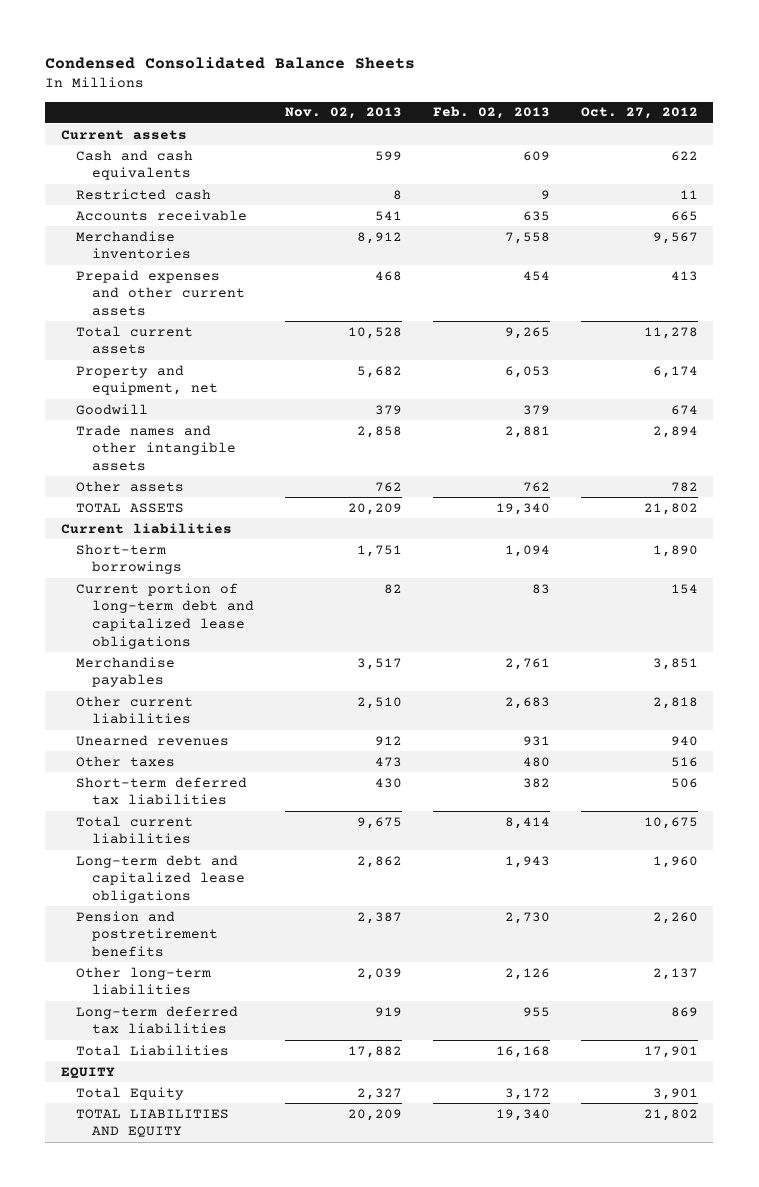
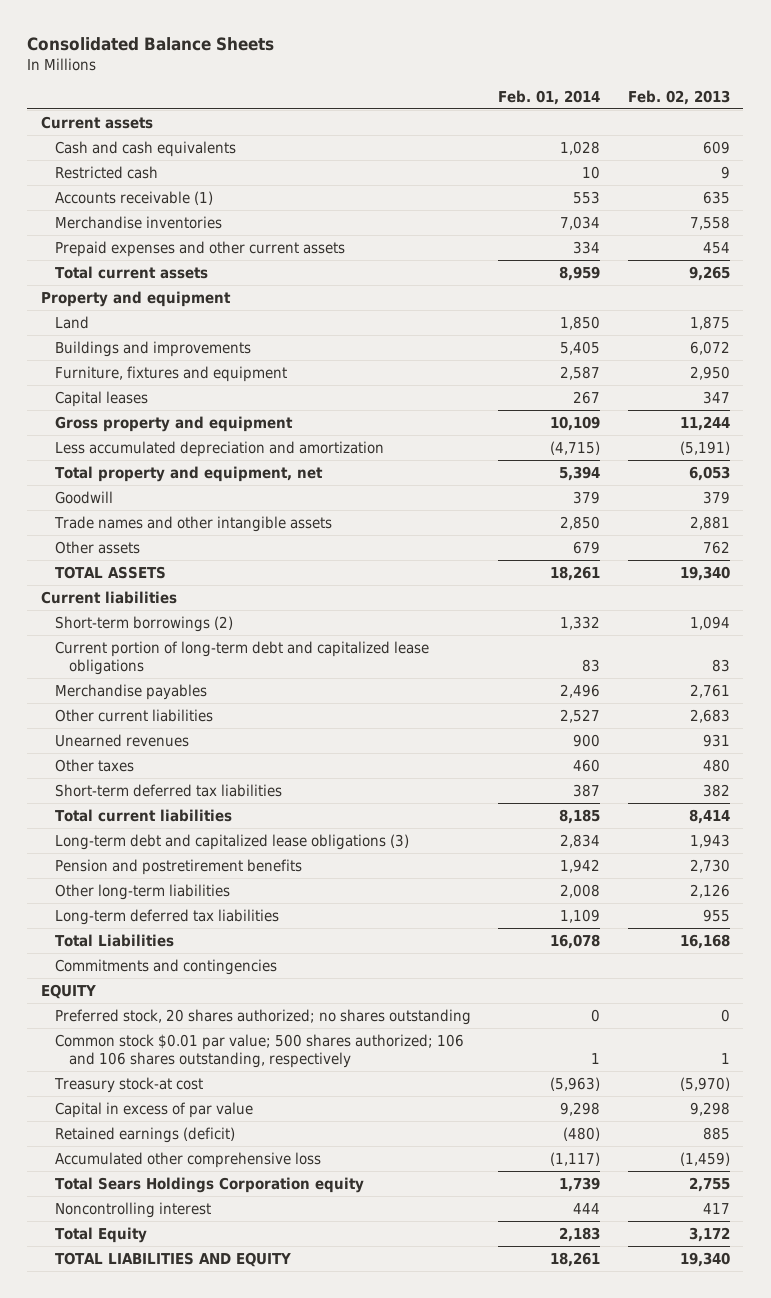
- Condensed Consolidated Balance Sheets
+ Consolidated Balance Sheets
- | Nov. 02, 2013 | Feb. 02, 2013 | Oct. 27, 2012
+ | Feb. 01, 2014 | Feb. 02, 2013
- Accounts receivable | 541 | 635 | 665
+ Accounts receivable (1) | 553 | 635
- Property and equipment, net | 5,682 | 6,053 | 6,174
+ Property and equipment
+ Land | 1,850 | 1,875
+ Buildings and improvements | 5,405 | 6,072
+ Furniture, fixtures and equipment | 2,587 | 2,950
+ Capital leases | 267 | 347
+ Gross property and equipment | 10,109 | 11,244
+ Less accumulated depreciation and amortization | (4,715) | (5,191)
+ Total property and equipment, net | 5,394 | 6,053
- Short-term borrowings | 1,751 | 1,094 | 1,890
+ Short-term borrowings (2) | 1,332 | 1,094
- Long-term debt and capitalized lease obligations | 2,862 | 1,943 | 1,960
+ Long-term debt and capitalized lease obligations (3) | 2,834 | 1,943
+ Commitments and contingencies
+ Preferred stock, 20 shares authorized; no shares outstanding | 0 | 0
+ Common stock $0.01 par value; 500 shares authorized; 106 and 106 shares outstanding, respectively | 1 | 1
+ Treasury stock-at cost | (5,963) | (5,970)
+ Capital in excess of par value | 9,298 | 9,298
+ Retained earnings (deficit) | (480) | 885
+ Accumulated other comprehensive loss | (1,117) | (1,459)
+ Total Sears Holdings Corporation equity | 1,739 | 2,755
+ Noncontrolling interest | 444 | 417

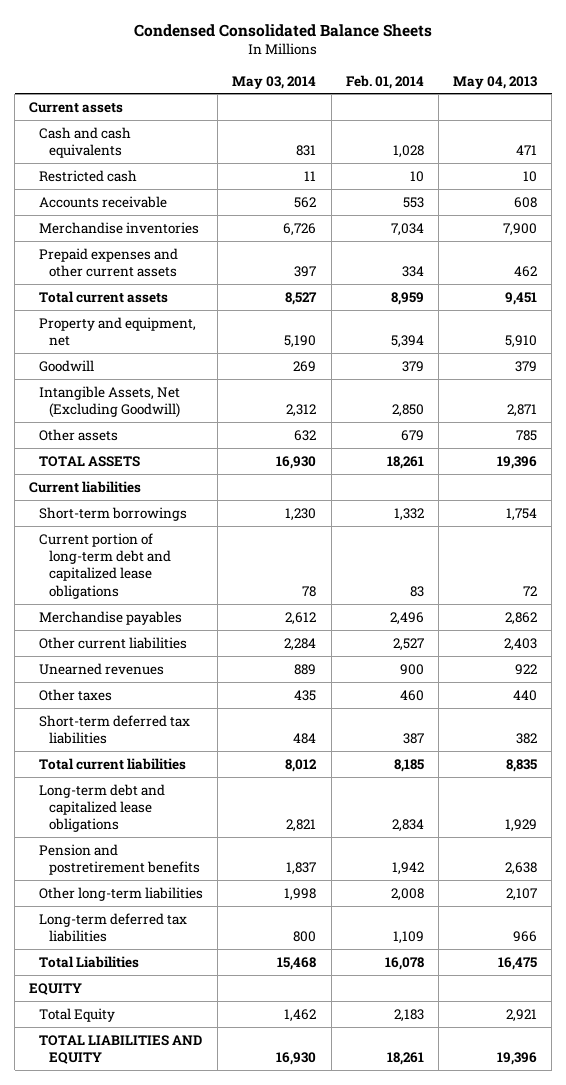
- Consolidated Balance Sheets
+ Condensed Consolidated Balance Sheets
- | Feb. 01, 2014 | Feb. 02, 2013
+ | May 03, 2014 | Feb. 01, 2014 | May 04, 2013
- Accounts receivable (1) | 553 | 635
+ Accounts receivable | 562 | 553 | 608
- Property and equipment
- Land | 1,850 | 1,875
- Buildings and improvements | 5,405 | 6,072
- Furniture, fixtures and equipment | 2,587 | 2,950
- Capital leases | 267 | 347
- Gross property and equipment | 10,109 | 11,244
- Less accumulated depreciation and amortization | (4,715) | (5,191)
- Total property and equipment, net | 5,394 | 6,053
+ Property and equipment, net | 5,190 | 5,394 | 5,910
- Trade names and other intangible assets | 2,850 | 2,881
+ Intangible Assets, Net (Excluding Goodwill) | 2,312 | 2,850 | 2,871
- Short-term borrowings (2) | 1,332 | 1,094
+ Short-term borrowings | 1,230 | 1,332 | 1,754
- Long-term debt and capitalized lease obligations (3) | 2,834 | 1,943
+ Long-term debt and capitalized lease obligations | 2,821 | 2,834 | 1,929
- Commitments and contingencies
- Preferred stock, 20 shares authorized; no shares outstanding | 0 | 0
- Common stock $0.01 par value; 500 shares authorized; 106 and 106 shares outstanding, respectively | 1 | 1
- Treasury stock-at cost | (5,963) | (5,970)
- Capital in excess of par value | 9,298 | 9,298
- Retained earnings (deficit) | (480) | 885
- Accumulated other comprehensive loss | (1,117) | (1,459)
- Total Sears Holdings Corporation equity | 1,739 | 2,755
- Noncontrolling interest | 444 | 417

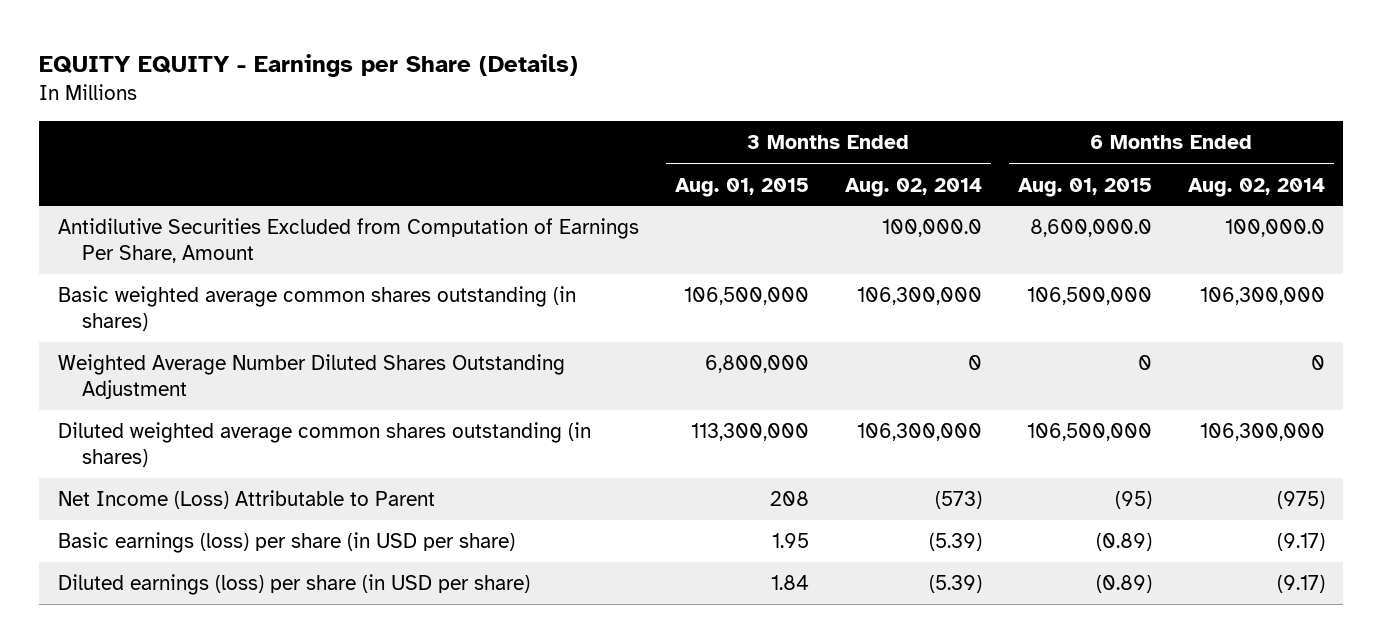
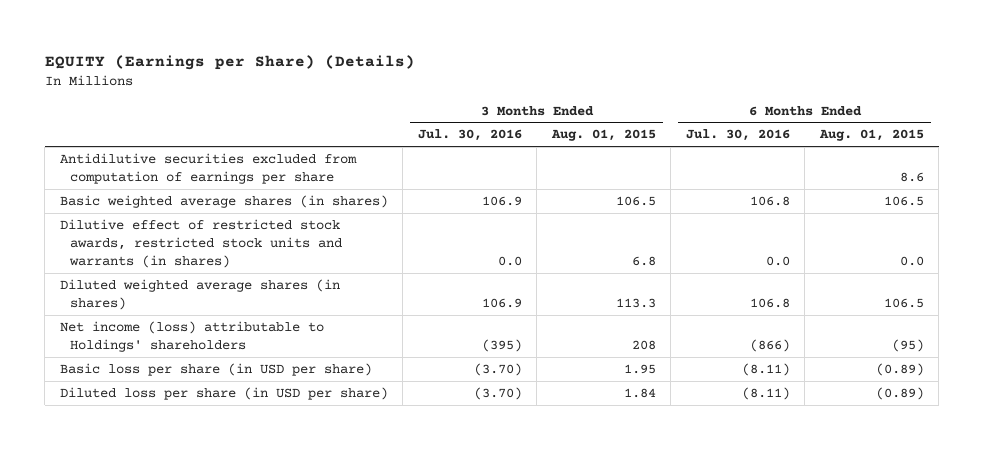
- EQUITY EQUITY - Earnings per Share (Details)
+ EQUITY (Earnings per Share) (Details)
- | 3 Months Ended Aug. 01, 2015 | 3 Months Ended Aug. 02, 2014 | 6 Months Ended Aug. 01, 2015 | 6 Months Ended Aug. 02, 2014
+ | 3 Months Ended Jul. 30, 2016 | 3 Months Ended Aug. 01, 2015 | 6 Months Ended Jul. 30, 2016 | 6 Months Ended Aug. 01, 2015
- Antidilutive Securities Excluded from Computation of Earnings Per Share, Amount | | 100,000.0 | 8,600,000.0 | 100,000.0
- Basic weighted average common shares outstanding (in shares) | 106,500,000 | 106,300,000 | 106,500,000 | 106,300,000
- Weighted Average Number Diluted Shares Outstanding Adjustment | 6,800,000 | 0 | 0 | 0
- Diluted weighted average common shares outstanding (in shares) | 113,300,000 | 106,300,000 | 106,500,000 | 106,300,000
- Net Income (Loss) Attributable to Parent | 208 | (573) | (95) | (975)
- Basic earnings (loss) per share (in USD per share) | 1.95 | (5.39) | (0.89) | (9.17)
- Diluted earnings (loss) per share (in USD per share) | 1.84 | (5.39) | (0.89) | (9.17)
+ Antidilutive securities excluded from computation of earnings per share | | | | 8.6
+ Basic weighted average shares (in shares) | 106.9 | 106.5 | 106.8 | 106.5
+ Dilutive effect of restricted stock awards, restricted stock units and warrants (in shares) | 0.0 | 6.8 | 0.0 | 0.0
+ Diluted weighted average shares (in shares) | 106.9 | 113.3 | 106.8 | 106.5
+ Net income (loss) attributable to Holdings' shareholders | (395) | 208 | (866) | (95)
+ Basic loss per share (in USD per share) | (3.70) | 1.95 | (8.11) | (0.89)
+ Diluted loss per share (in USD per share) | (3.70) | 1.84 | (8.11) | (0.89)

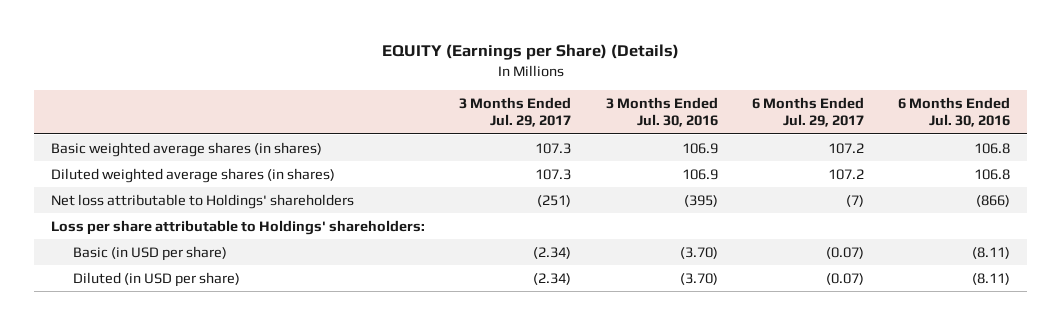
- | 3 Months Ended Jul. 30, 2016 | 3 Months Ended Aug. 01, 2015 | 6 Months Ended Jul. 30, 2016 | 6 Months Ended Aug. 01, 2015
+ | 3 Months Ended Jul. 29, 2017 | 3 Months Ended Jul. 30, 2016 | 6 Months Ended Jul. 29, 2017 | 6 Months Ended Jul. 30, 2016
- Antidilutive securities excluded from computation of earnings per share | | | | 8.6
- Dilutive effect of restricted stock awards, restricted stock units and warrants (in shares) | 0.0 | 6.8 | 0.0 | 0.0
- Net income (loss) attributable to Holdings' shareholders | (395) | 208 | (866) | (95)
- Basic loss per share (in USD per share) | (3.70) | 1.95 | (8.11) | (0.89)
- Diluted loss per share (in USD per share) | (3.70) | 1.84 | (8.11) | (0.89)
+ Net loss attributable to Holdings' shareholders | (251) | (395) | (7) | (866)
+ Loss per share attributable to Holdings' shareholders:
+ Basic (in USD per share) | (2.34) | (3.70) | (0.07) | (8.11)
+ Diluted (in USD per share) | (2.34) | (3.70) | (0.07) | (8.11)

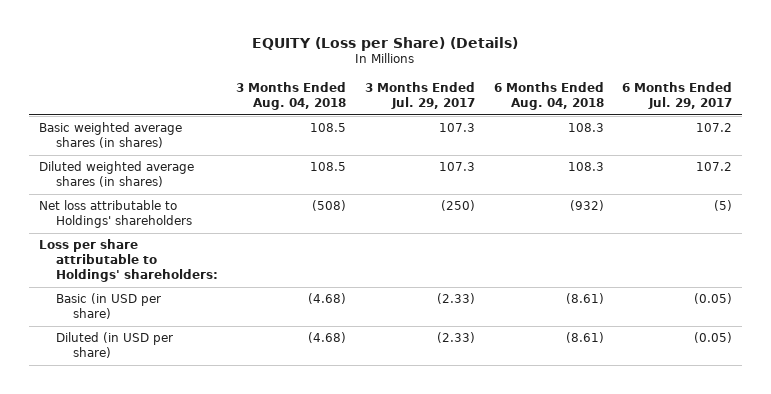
- EQUITY (Earnings per Share) (Details)
+ EQUITY (Loss per Share) (Details)
- | 3 Months Ended Jul. 29, 2017 | 3 Months Ended Jul. 30, 2016 | 6 Months Ended Jul. 29, 2017 | 6 Months Ended Jul. 30, 2016
+ | 3 Months Ended Aug. 04, 2018 | 3 Months Ended Jul. 29, 2017 | 6 Months Ended Aug. 04, 2018 | 6 Months Ended Jul. 29, 2017
- Net loss attributable to Holdings' shareholders | (251) | (395) | (7) | (866)
+ Net loss attributable to Holdings' shareholders | (508) | (250) | (932) | (5)
- Basic (in USD per share) | (2.34) | (3.70) | (0.07) | (8.11)
- Diluted (in USD per share) | (2.34) | (3.70) | (0.07) | (8.11)
+ Basic (in USD per share) | (4.68) | (2.33) | (8.61) | (0.05)
+ Diluted (in USD per share) | (4.68) | (2.33) | (8.61) | (0.05)

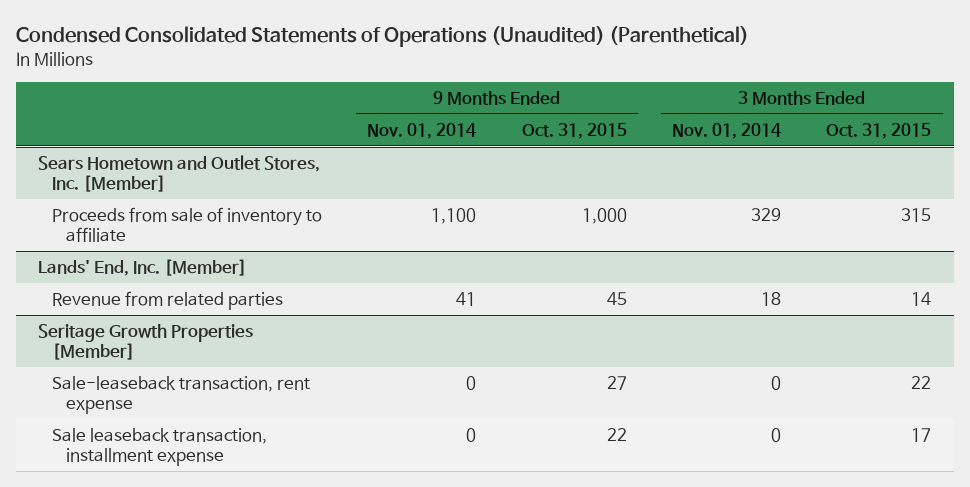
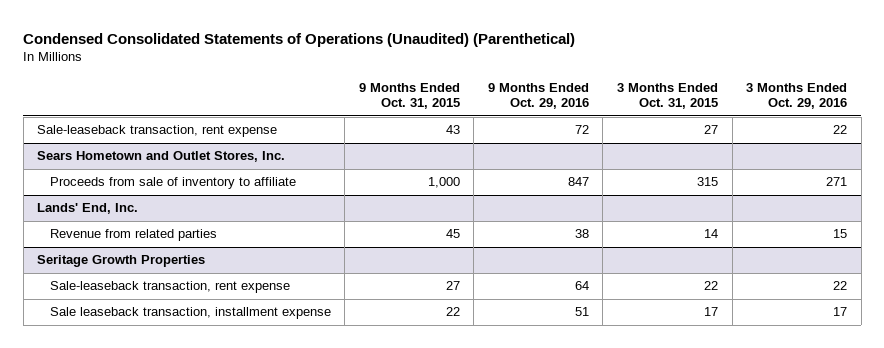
- | 9 Months Ended Nov. 01, 2014 | 9 Months Ended Oct. 31, 2015 | 3 Months Ended Nov. 01, 2014 | 3 Months Ended Oct. 31, 2015
+ | 9 Months Ended Oct. 31, 2015 | 9 Months Ended Oct. 29, 2016 | 3 Months Ended Oct. 31, 2015 | 3 Months Ended Oct. 29, 2016
- Sears Hometown and Outlet Stores, Inc. [Member]
+ Sale-leaseback transaction, rent expense | 43 | 72 | 27 | 22
+ Sears Hometown and Outlet Stores, Inc.
- Lands' End, Inc. [Member]
+ Lands' End, Inc.
- Seritage Growth Properties [Member]
+ Seritage Growth Properties

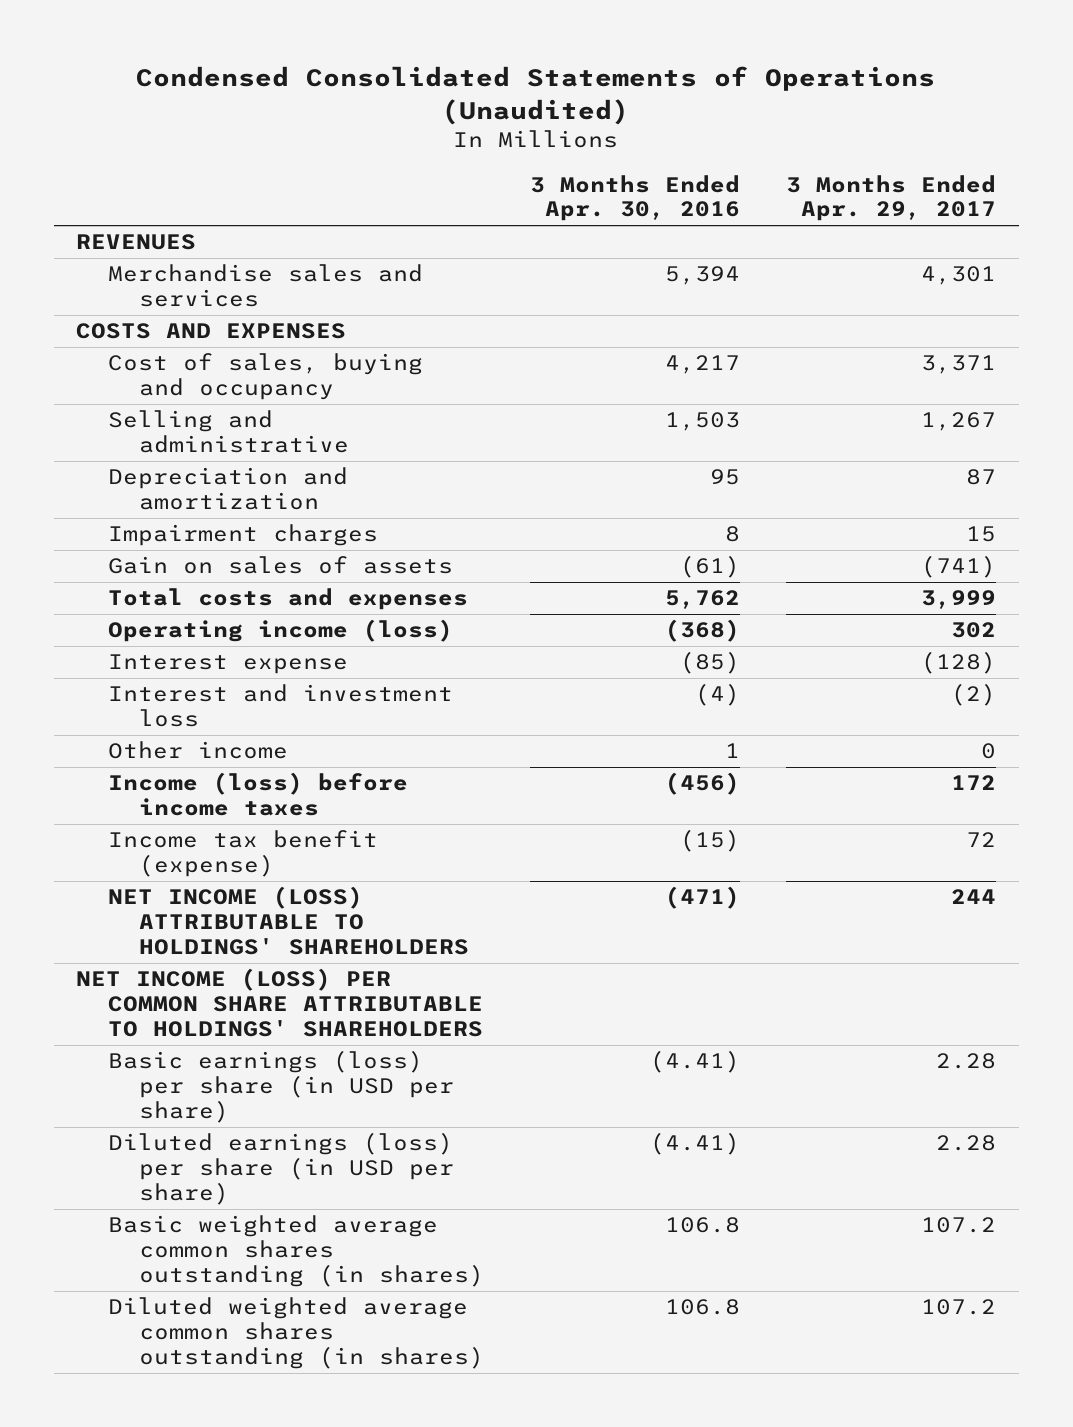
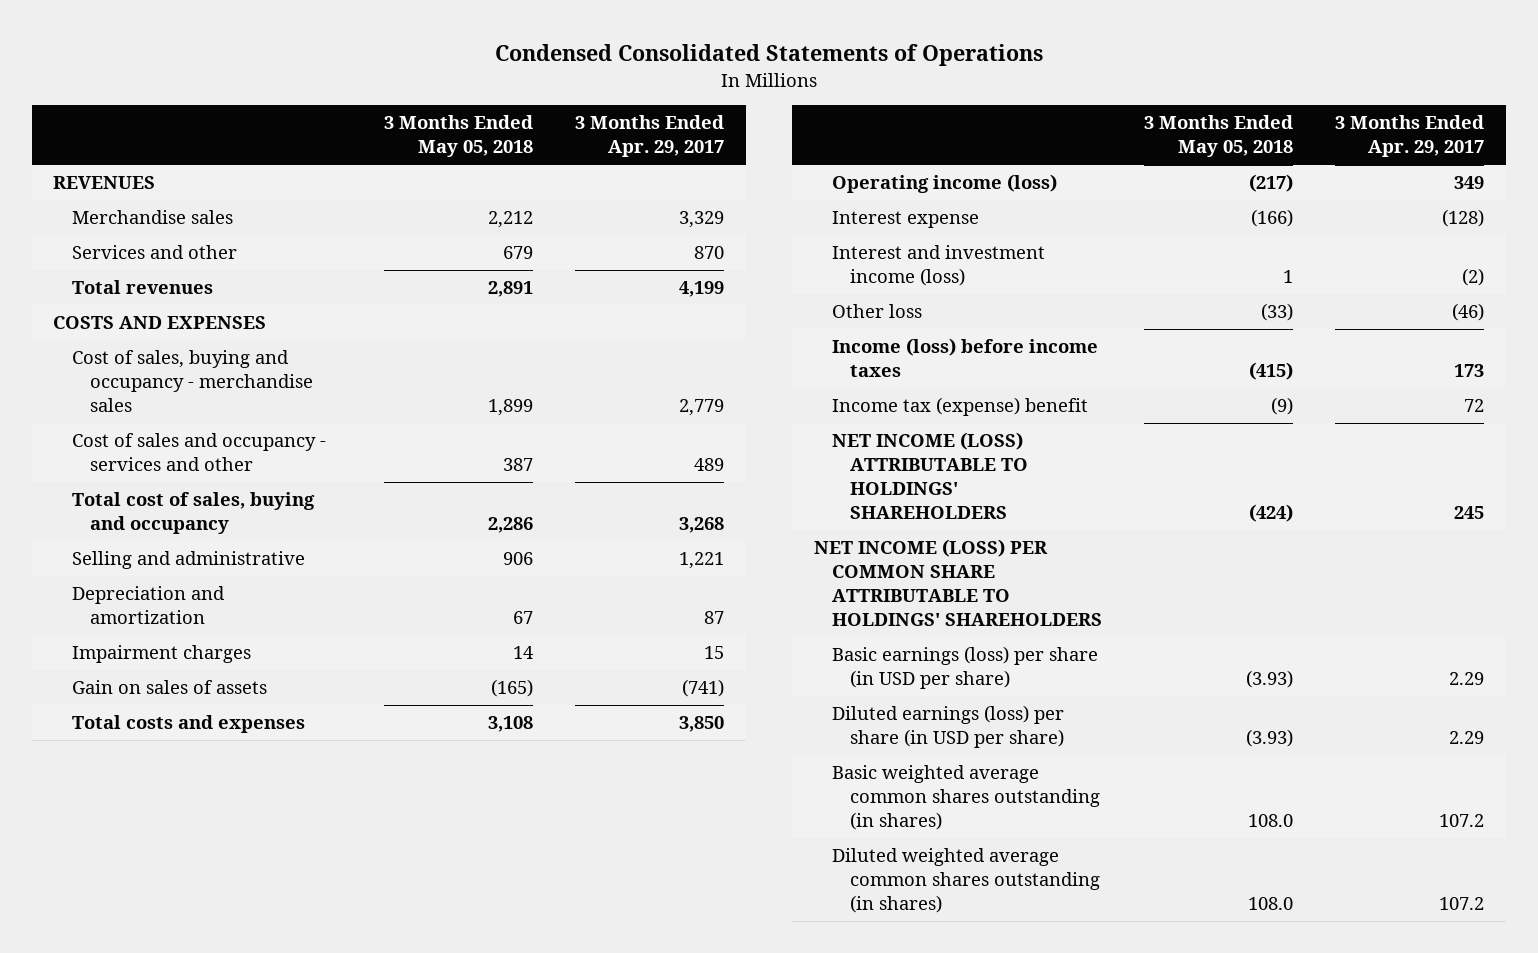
- Condensed Consolidated Statements of Operations (Unaudited)
+ Condensed Consolidated Statements of Operations
- | 3 Months Ended Apr. 30, 2016 | 3 Months Ended Apr. 29, 2017
+ | 3 Months Ended May 05, 2018 | 3 Months Ended Apr. 29, 2017
- Merchandise sales and services | 5,394 | 4,301
+ Merchandise sales | 2,212 | 3,329
+ Services and other | 679 | 870
+ Total revenues | 2,891 | 4,199
- Cost of sales, buying and occupancy | 4,217 | 3,371
- Selling and administrative | 1,503 | 1,267
+ Cost of sales, buying and occupancy - merchandise sales | 1,899 | 2,779
+ Cost of sales and occupancy - services and other | 387 | 489
+ Total cost of sales, buying and occupancy | 2,286 | 3,268
+ Selling and administrative | 906 | 1,221
- Total costs and expenses | 5,762 | 3,999
- Operating income (loss) | (368) | 302
+ Total costs and expenses | 3,108 | 3,850
+ Operating income (loss) | (217) | 349
- Interest and investment loss | (4) | (2)
- Other income | 1 | 0
- Income (loss) before income taxes | (456) | 172
- Income tax benefit (expense) | (15) | 72
- NET INCOME (LOSS) ATTRIBUTABLE TO HOLDINGS' SHAREHOLDERS | (471) | 244
+ Interest and investment income (loss) | 1 | (2)
+ Other loss | (33) | (46)
+ Income (loss) before income taxes | (415) | 173
+ Income tax (expense) benefit | (9) | 72
+ NET INCOME (LOSS) ATTRIBUTABLE TO HOLDINGS' SHAREHOLDERS | (424) | 245
- Basic earnings (loss) per share (in USD per share) | (4.41) | 2.28
- Diluted earnings (loss) per share (in USD per share) | (4.41) | 2.28
+ Basic earnings (loss) per share (in USD per share) | (3.93) | 2.29
+ Diluted earnings (loss) per share (in USD per share) | (3.93) | 2.29

